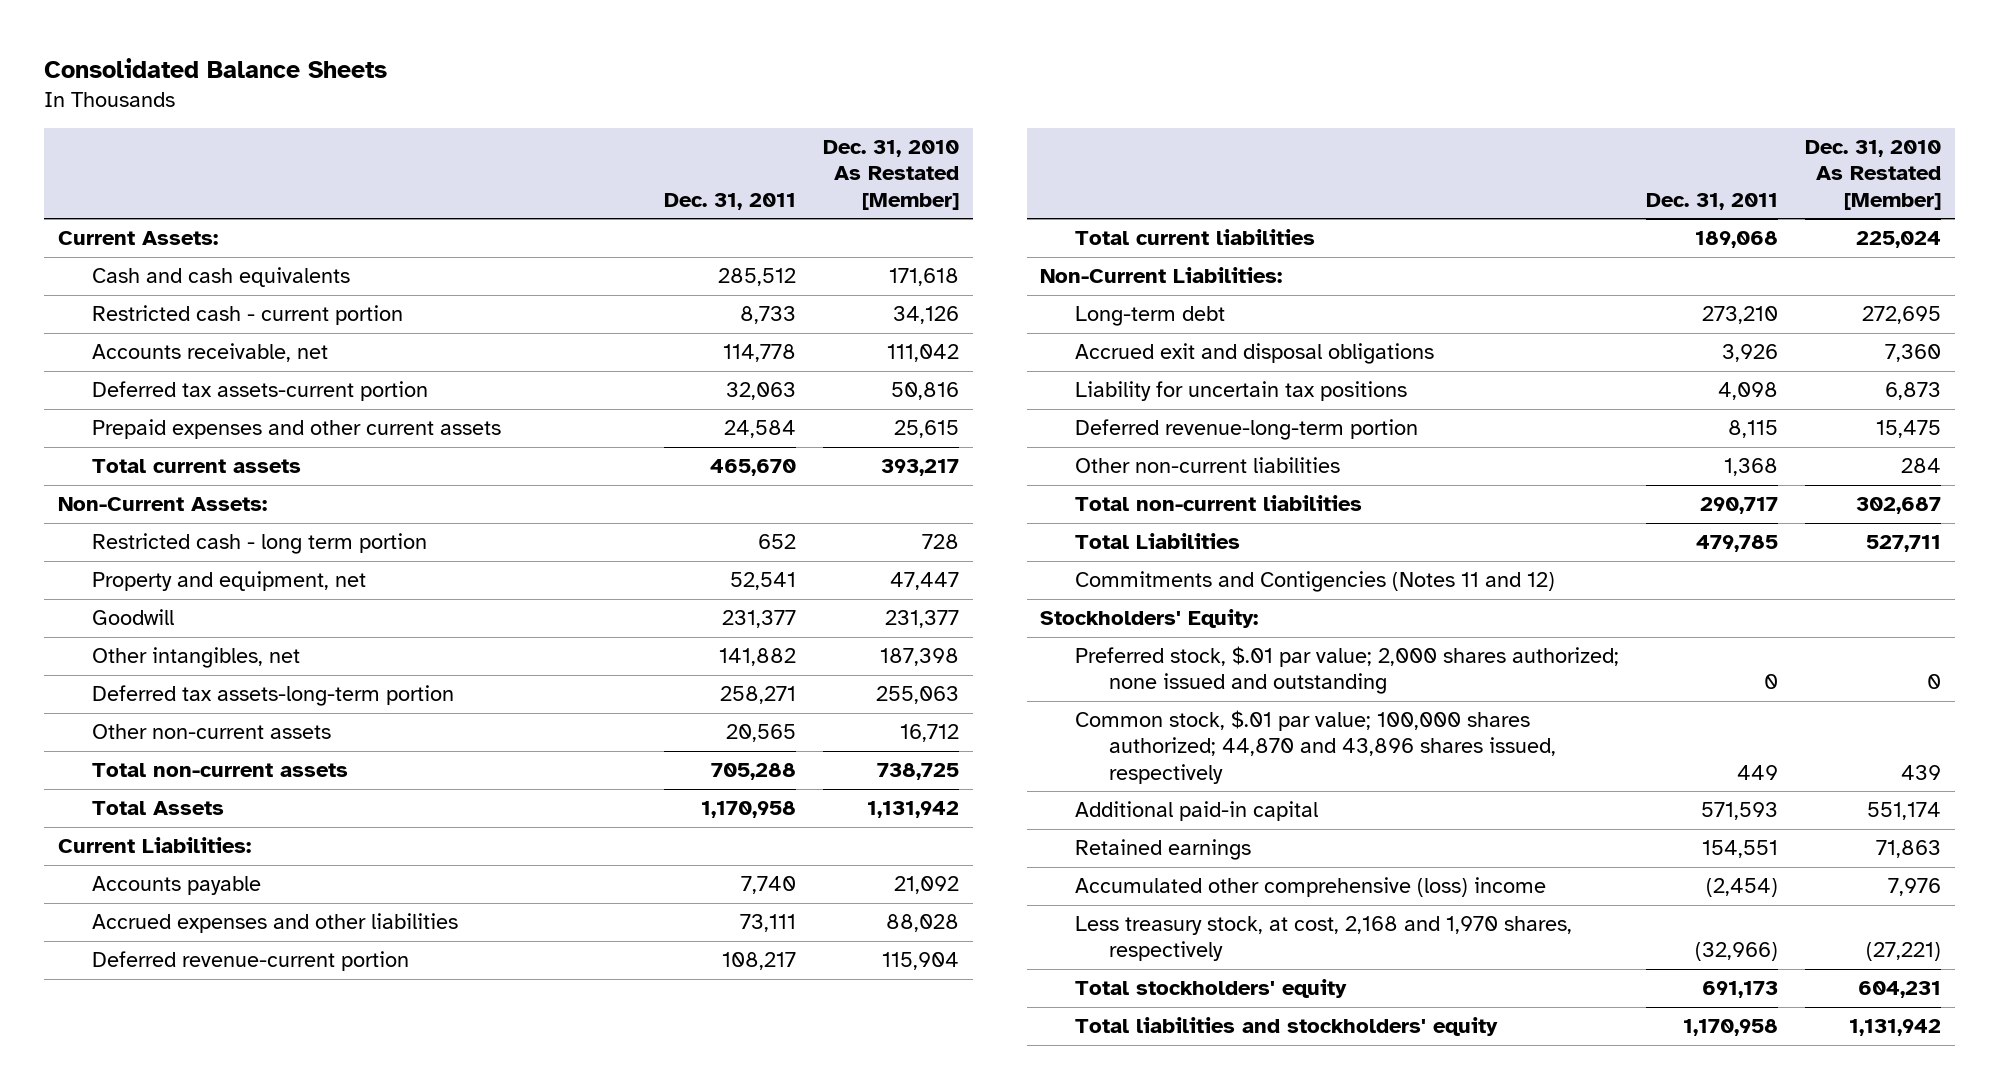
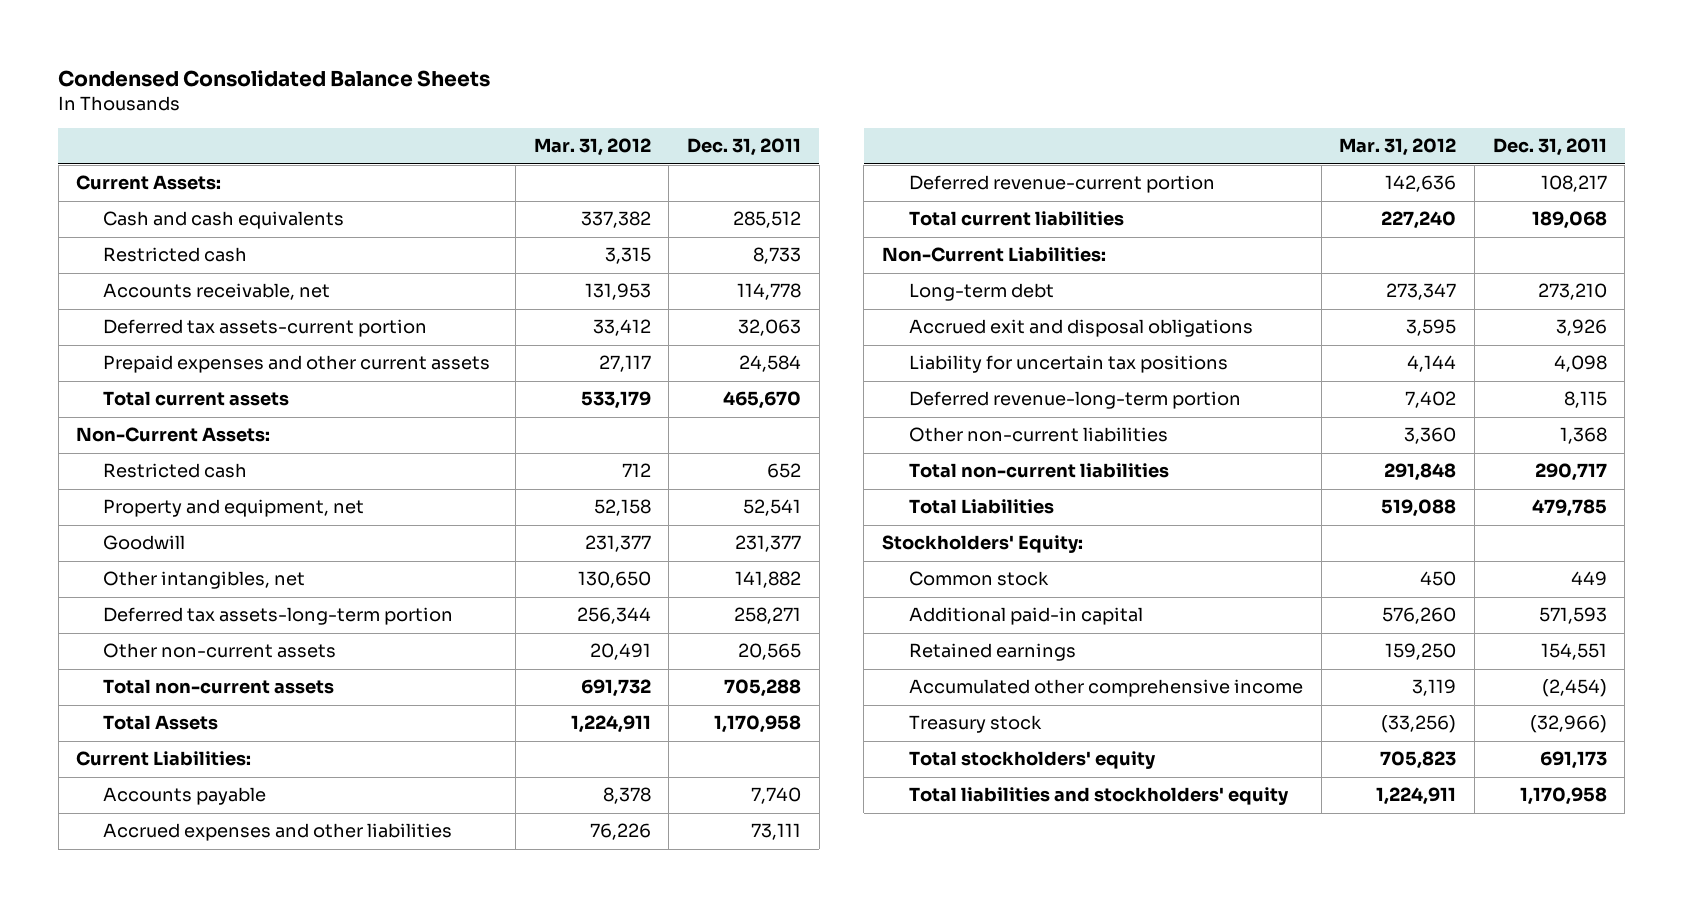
- Consolidated Balance Sheets
+ Condensed Consolidated Balance Sheets
- | Dec. 31, 2011 | Dec. 31, 2010 As Restated [Member]
+ | Mar. 31, 2012 | Dec. 31, 2011
- Restricted cash - current portion | 8,733 | 34,126
+ Restricted cash | 3,315 | 8,733
- Restricted cash - long term portion | 652 | 728
+ Restricted cash | 712 | 652
- Commitments and Contigencies (Notes 11 and 12)
- Preferred stock, $.01 par value; 2,000 shares authorized; none issued and outstanding | 0 | 0
- Common stock, $.01 par value; 100,000 shares authorized; 44,870 and 43,896 shares issued, respectively | 449 | 439
+ Common stock | 450 | 449
- Accumulated other comprehensive (loss) income | (2,454) | 7,976
- Less treasury stock, at cost, 2,168 and 1,970 shares, respectively | (32,966) | (27,221)
+ Accumulated other comprehensive income | 3,119 | (2,454)
+ Treasury stock | (33,256) | (32,966)

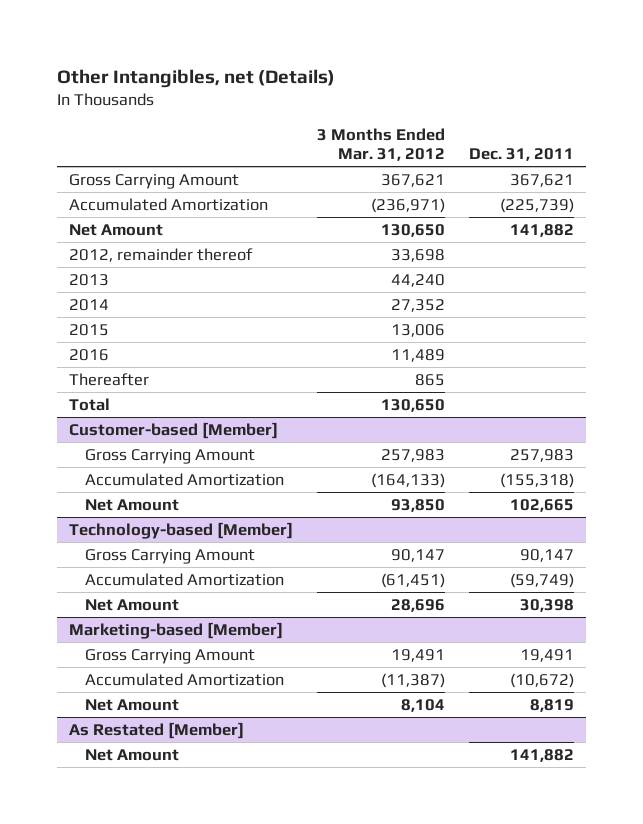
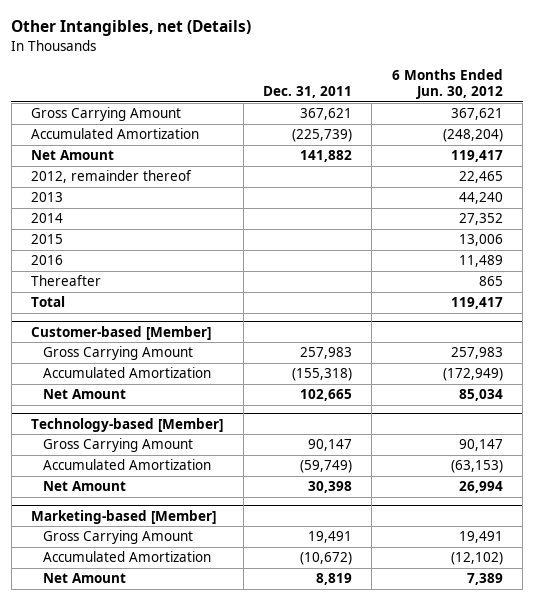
- | 3 Months Ended Mar. 31, 2012 | Dec. 31, 2011
+ | Dec. 31, 2011 | 6 Months Ended Jun. 30, 2012
- As Restated [Member]
- Net Amount | | 141,882

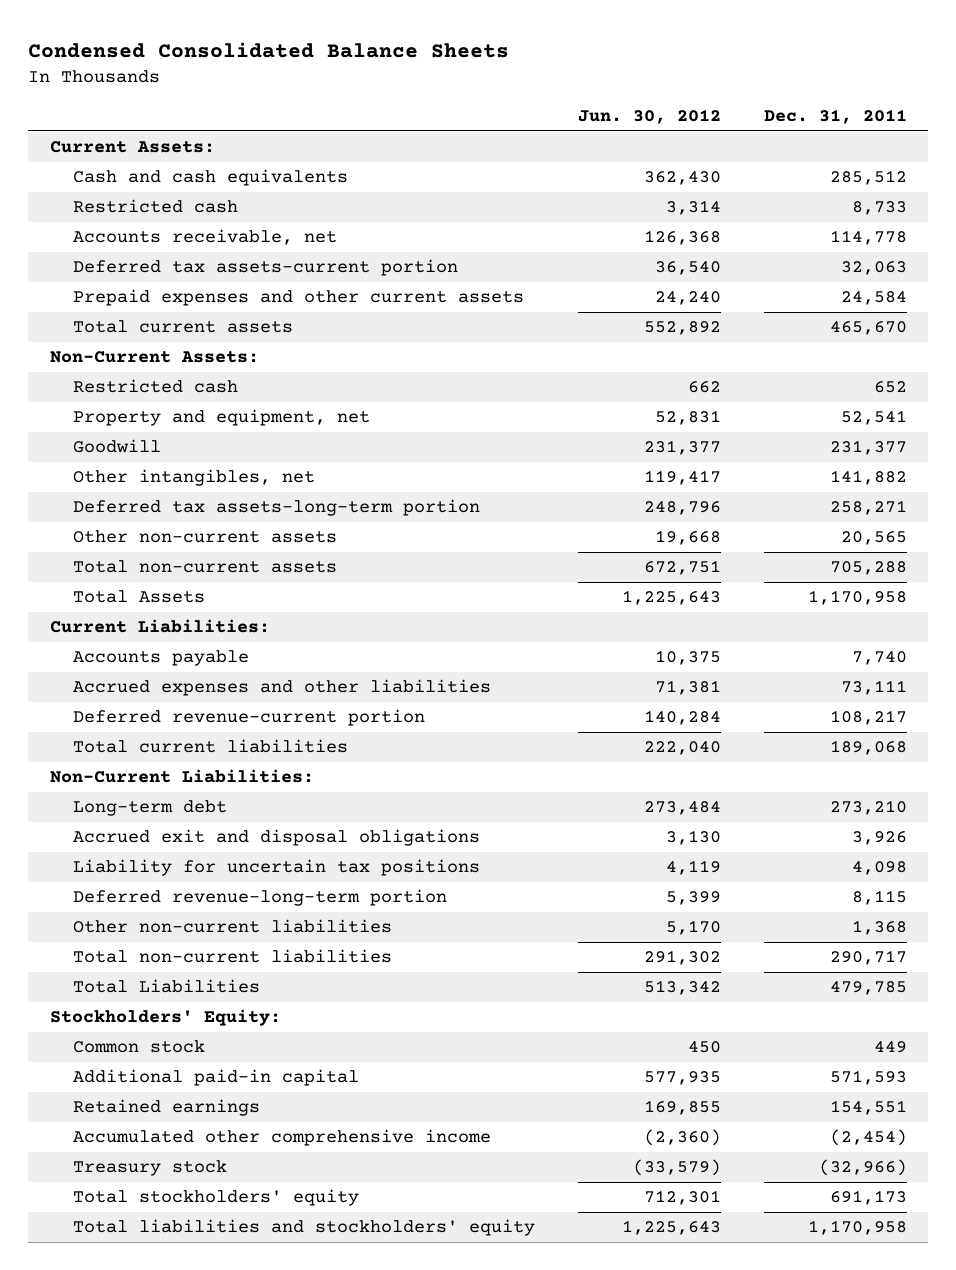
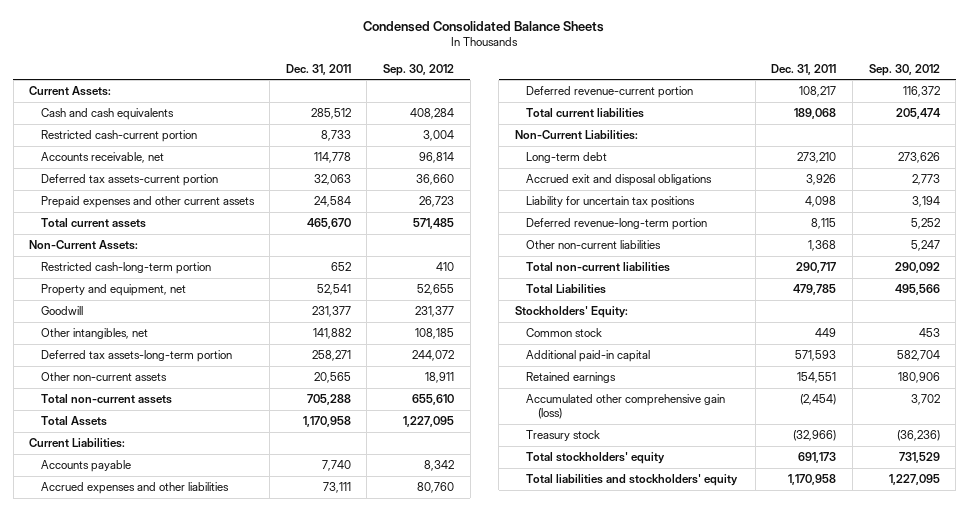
- | Jun. 30, 2012 | Dec. 31, 2011
+ | Dec. 31, 2011 | Sep. 30, 2012
- Restricted cash | 3,314 | 8,733
+ Restricted cash-current portion | 8,733 | 3,004
- Restricted cash | 662 | 652
+ Restricted cash-long-term portion | 652 | 410
- Accumulated other comprehensive income | (2,360) | (2,454)
+ Accumulated other comprehensive gain (loss) | (2,454) | 3,702

